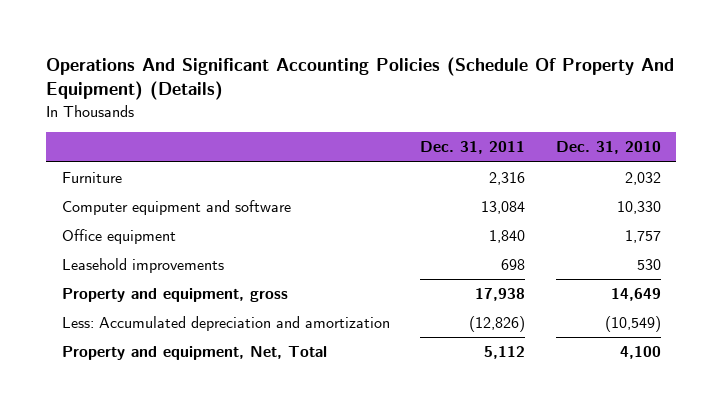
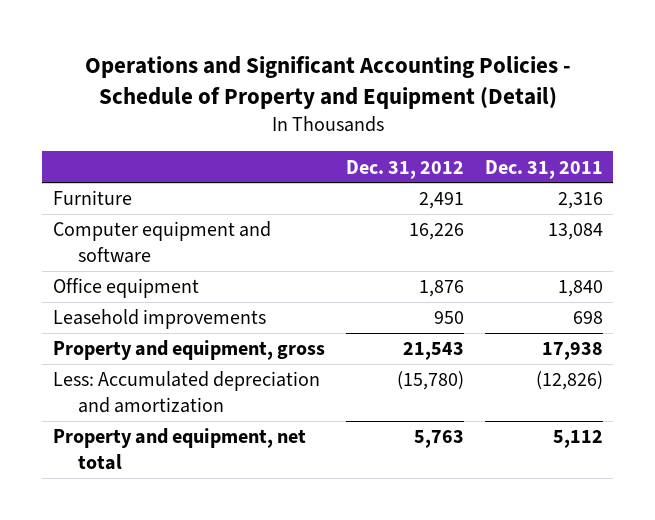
- Operations And Significant Accounting Policies (Schedule Of Property And Equipment) (Details)
+ Operations and Significant Accounting Policies - Schedule of Property and Equipment (Detail)
- | Dec. 31, 2011 | Dec. 31, 2010
+ | Dec. 31, 2012 | Dec. 31, 2011
- Property and equipment, Net, Total | 5,112 | 4,100
+ Property and equipment, net total | 5,763 | 5,112

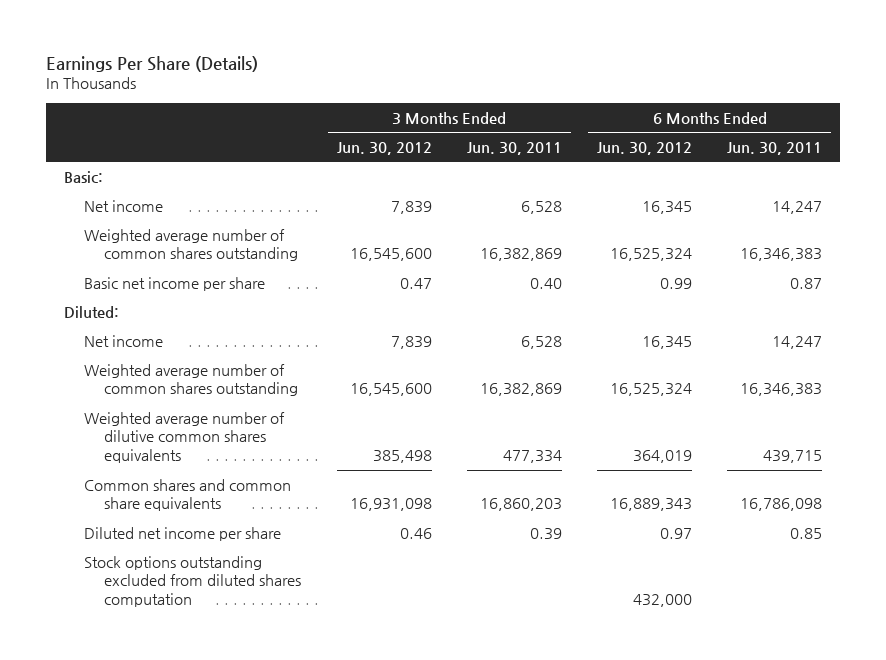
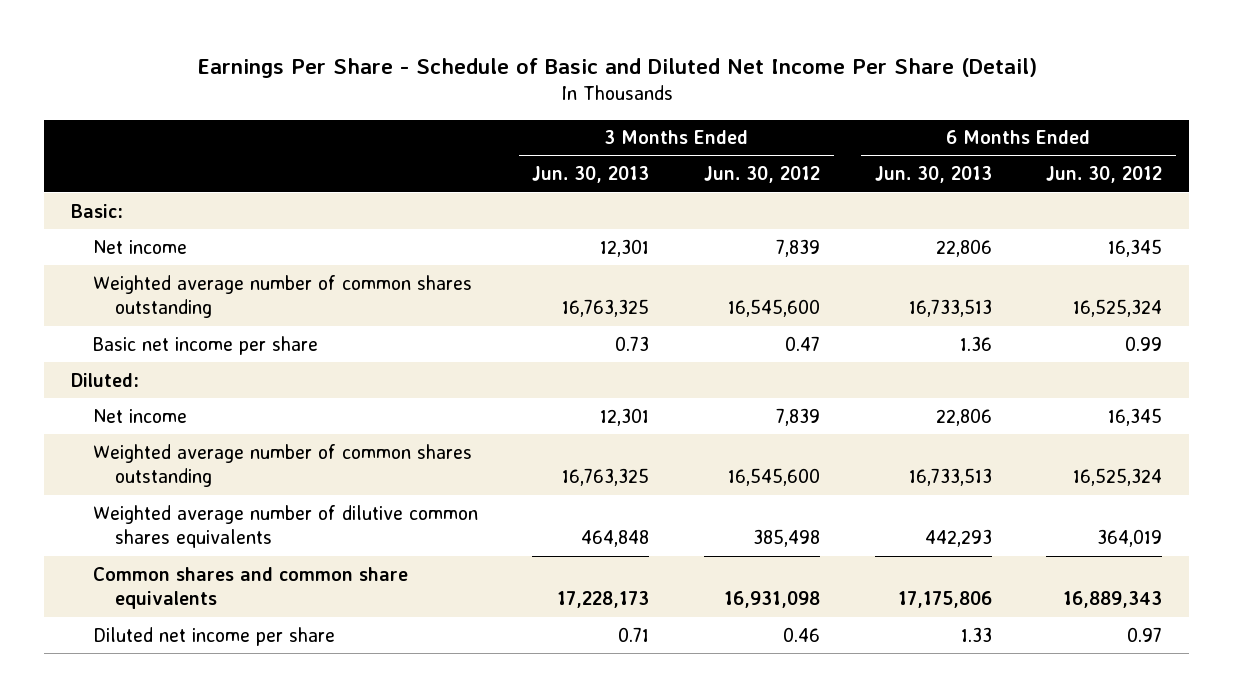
- Earnings Per Share (Details)
+ Earnings Per Share - Schedule of Basic and Diluted Net Income Per Share (Detail)
- | 3 Months Ended Jun. 30, 2012 | 3 Months Ended Jun. 30, 2011 | 6 Months Ended Jun. 30, 2012 | 6 Months Ended Jun. 30, 2011
+ | 3 Months Ended Jun. 30, 2013 | 3 Months Ended Jun. 30, 2012 | 6 Months Ended Jun. 30, 2013 | 6 Months Ended Jun. 30, 2012
- Stock options outstanding excluded from diluted shares computation | | | 432,000 |

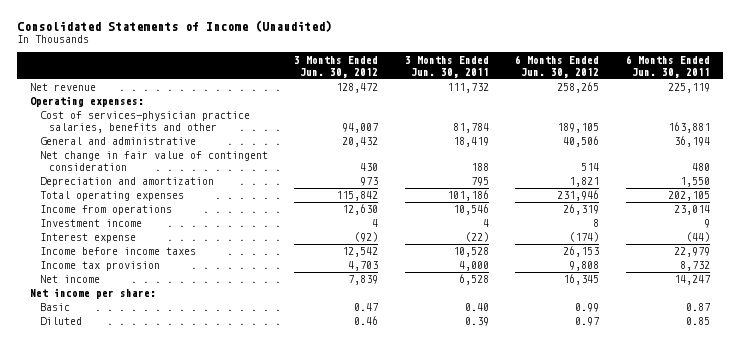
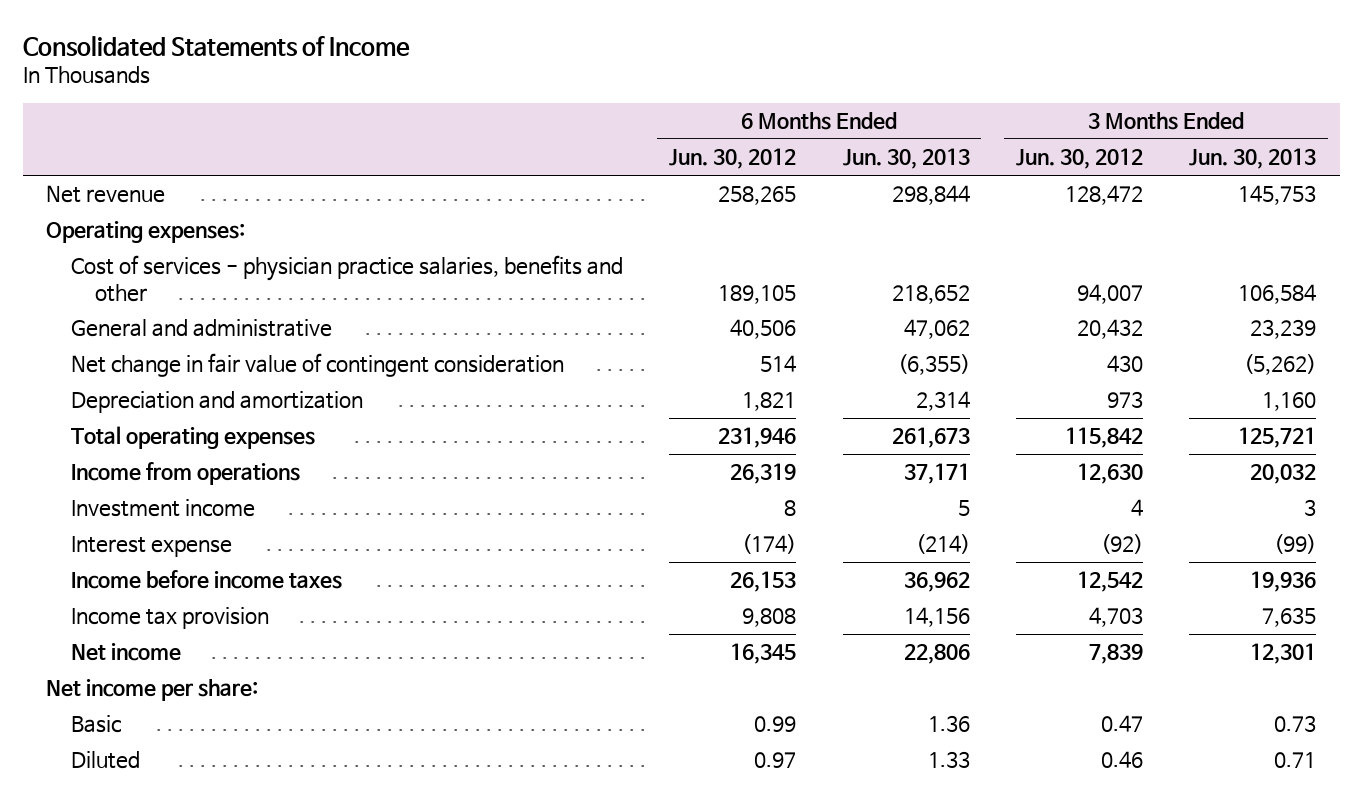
- Consolidated Statements of Income (Unaudited)
+ Consolidated Statements of Income
- | 3 Months Ended Jun. 30, 2012 | 3 Months Ended Jun. 30, 2011 | 6 Months Ended Jun. 30, 2012 | 6 Months Ended Jun. 30, 2011
+ | 6 Months Ended Jun. 30, 2012 | 6 Months Ended Jun. 30, 2013 | 3 Months Ended Jun. 30, 2012 | 3 Months Ended Jun. 30, 2013
- Cost of services-physician practice salaries, benefits and other | 94,007 | 81,784 | 189,105 | 163,881
+ Cost of services - physician practice salaries, benefits and other | 189,105 | 218,652 | 94,007 | 106,584

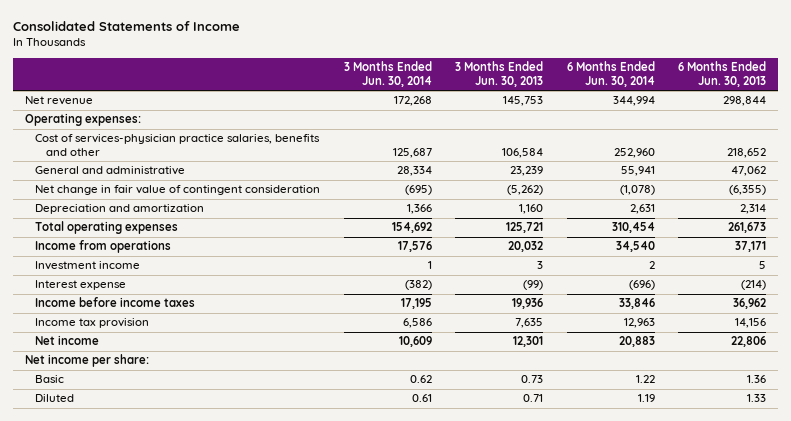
- | 6 Months Ended Jun. 30, 2012 | 6 Months Ended Jun. 30, 2013 | 3 Months Ended Jun. 30, 2012 | 3 Months Ended Jun. 30, 2013
+ | 3 Months Ended Jun. 30, 2014 | 3 Months Ended Jun. 30, 2013 | 6 Months Ended Jun. 30, 2014 | 6 Months Ended Jun. 30, 2013
- Cost of services - physician practice salaries, benefits and other | 189,105 | 218,652 | 94,007 | 106,584
+ Cost of services-physician practice salaries, benefits and other | 125,687 | 106,584 | 252,960 | 218,652

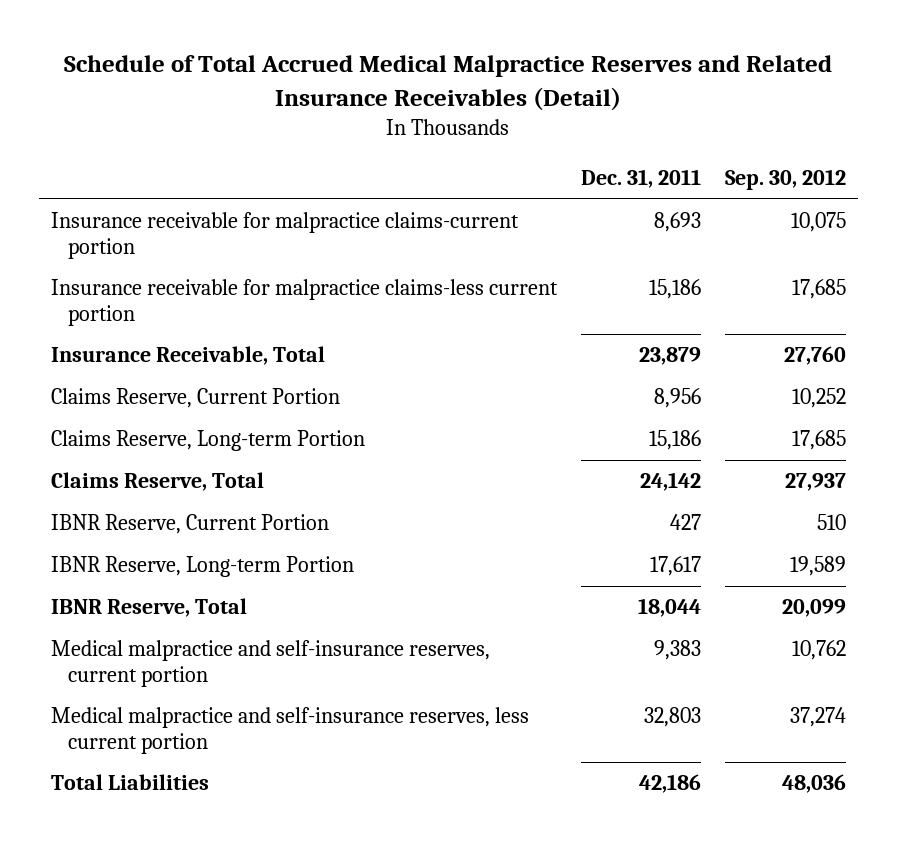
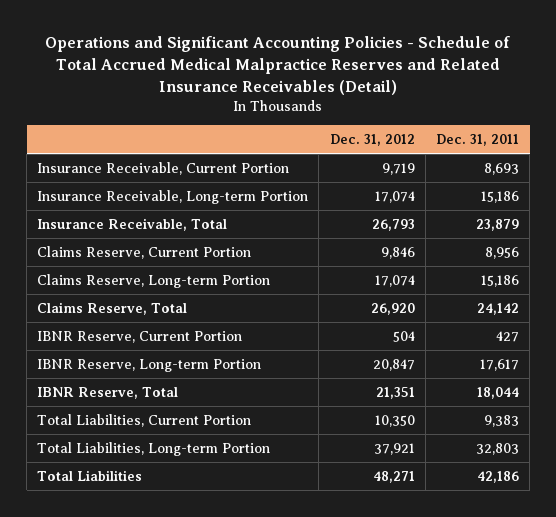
- Schedule of Total Accrued Medical Malpractice Reserves and Related Insurance Receivables (Detail)
+ Operations and Significant Accounting Policies - Schedule of Total Accrued Medical Malpractice Reserves and Related Insurance Receivables (Detail)
- | Dec. 31, 2011 | Sep. 30, 2012
+ | Dec. 31, 2012 | Dec. 31, 2011
- Insurance receivable for malpractice claims-current portion | 8,693 | 10,075
- Insurance receivable for malpractice claims-less current portion | 15,186 | 17,685
+ Insurance Receivable, Current Portion | 9,719 | 8,693
+ Insurance Receivable, Long-term Portion | 17,074 | 15,186
- Medical malpractice and self-insurance reserves, current portion | 9,383 | 10,762
- Medical malpractice and self-insurance reserves, less current portion | 32,803 | 37,274
+ Total Liabilities, Current Portion | 10,350 | 9,383
+ Total Liabilities, Long-term Portion | 37,921 | 32,803

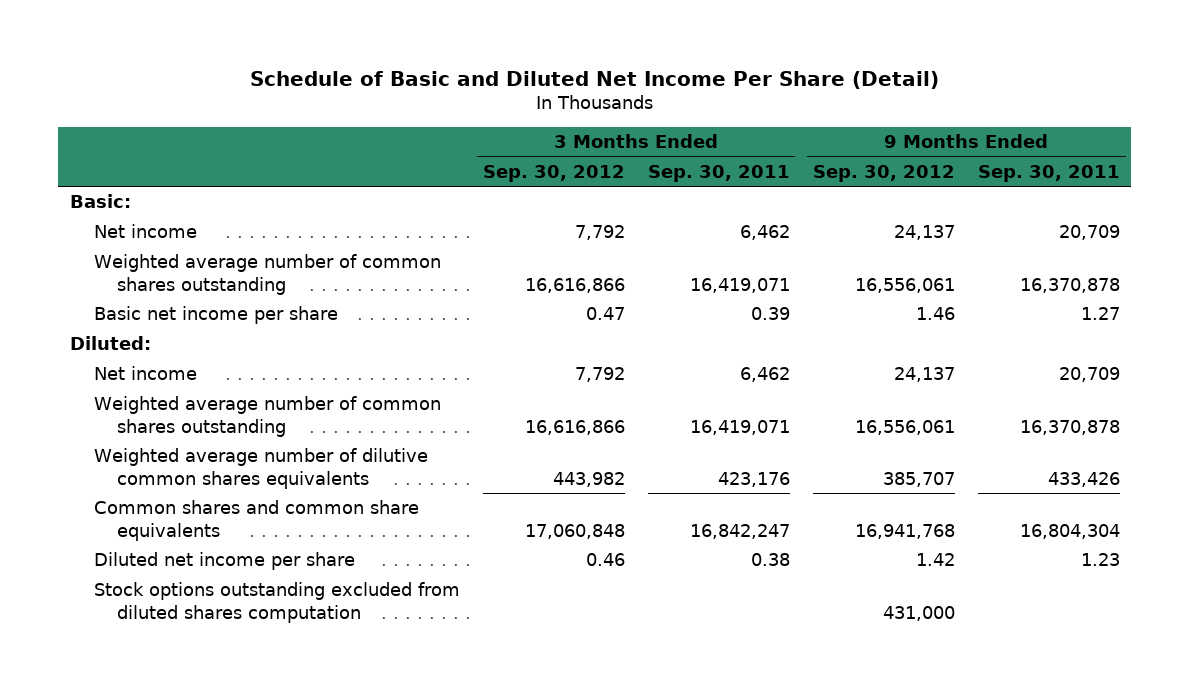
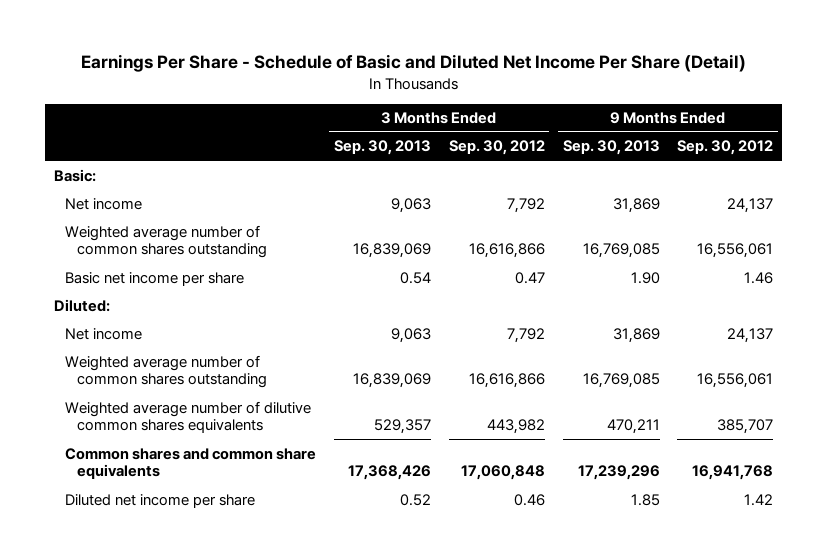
- Schedule of Basic and Diluted Net Income Per Share (Detail)
+ Earnings Per Share - Schedule of Basic and Diluted Net Income Per Share (Detail)
- | 3 Months Ended Sep. 30, 2012 | 3 Months Ended Sep. 30, 2011 | 9 Months Ended Sep. 30, 2012 | 9 Months Ended Sep. 30, 2011
+ | 3 Months Ended Sep. 30, 2013 | 3 Months Ended Sep. 30, 2012 | 9 Months Ended Sep. 30, 2013 | 9 Months Ended Sep. 30, 2012
- Stock options outstanding excluded from diluted shares computation | | | 431,000 |

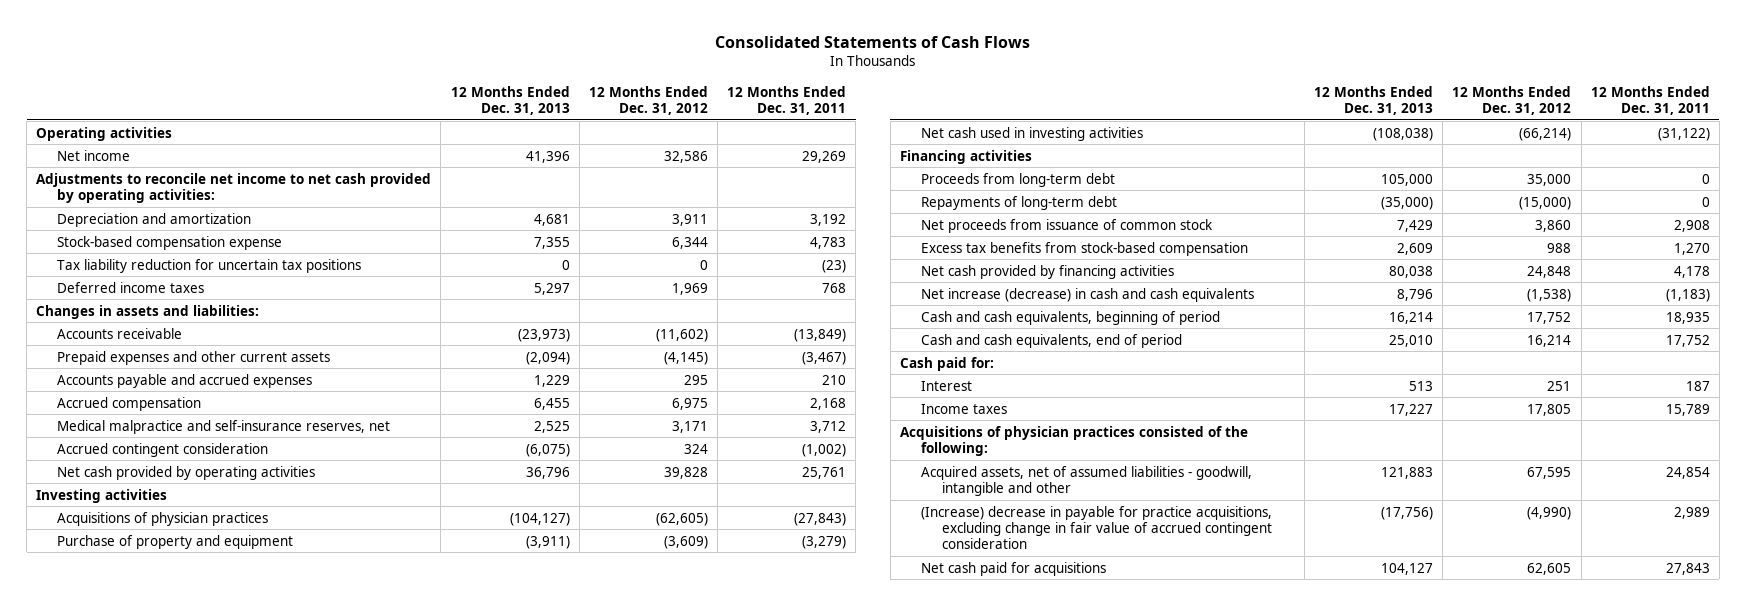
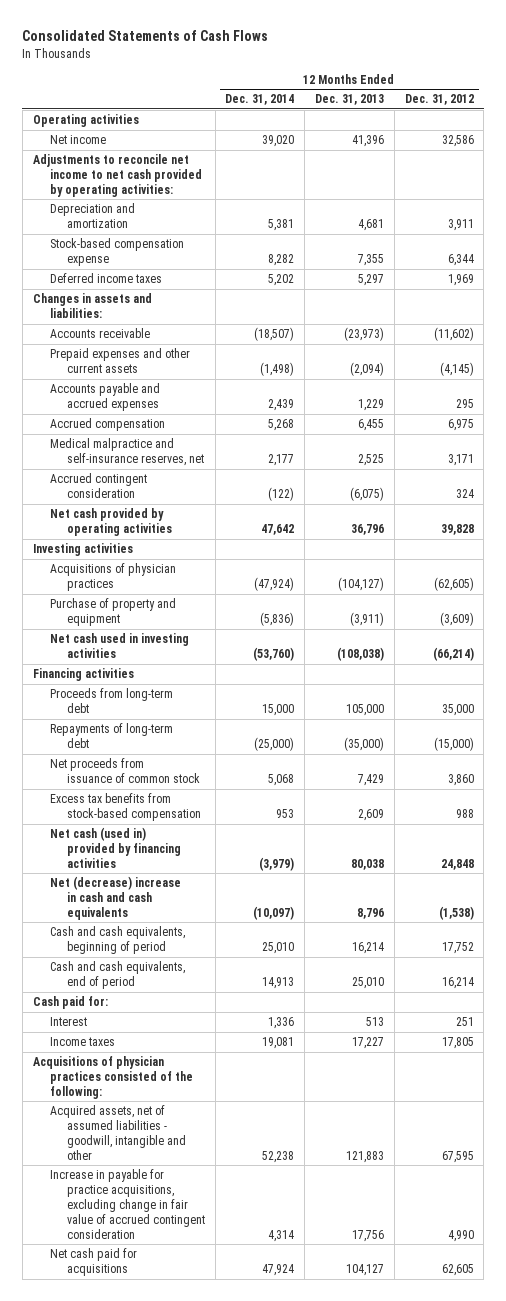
- | 12 Months Ended Dec. 31, 2013 | 12 Months Ended Dec. 31, 2012 | 12 Months Ended Dec. 31, 2011
+ | 12 Months Ended Dec. 31, 2014 | 12 Months Ended Dec. 31, 2013 | 12 Months Ended Dec. 31, 2012
- Tax liability reduction for uncertain tax positions | 0 | 0 | (23)
- Net cash provided by financing activities | 80,038 | 24,848 | 4,178
- Net increase (decrease) in cash and cash equivalents | 8,796 | (1,538) | (1,183)
+ Net cash (used in) provided by financing activities | (3,979) | 80,038 | 24,848
+ Net (decrease) increase in cash and cash equivalents | (10,097) | 8,796 | (1,538)
- (Increase) decrease in payable for practice acquisitions, excluding change in fair value of accrued contingent consideration | (17,756) | (4,990) | 2,989
+ Increase in payable for practice acquisitions, excluding change in fair value of accrued contingent consideration | 4,314 | 17,756 | 4,990

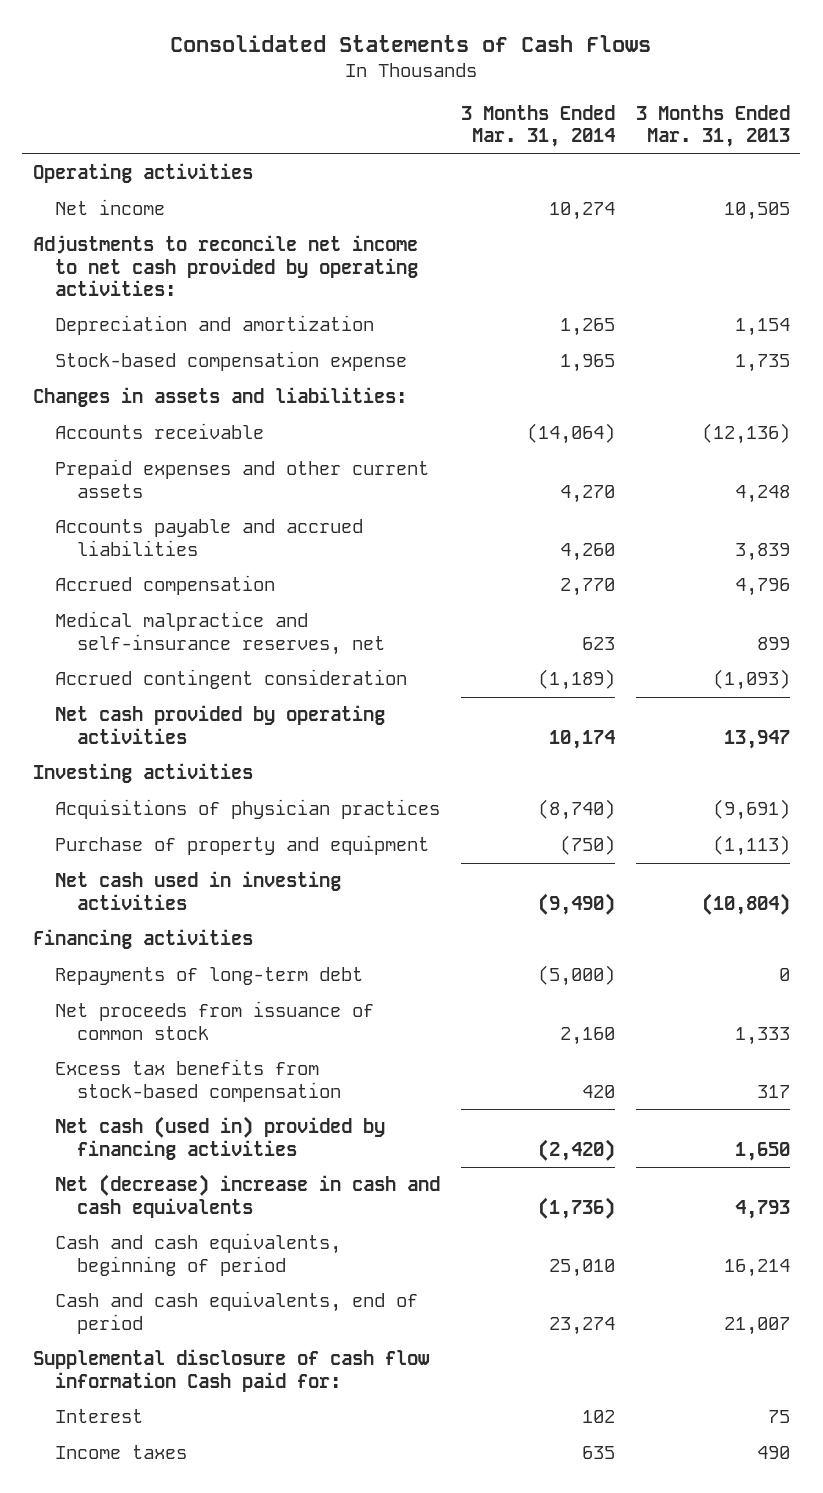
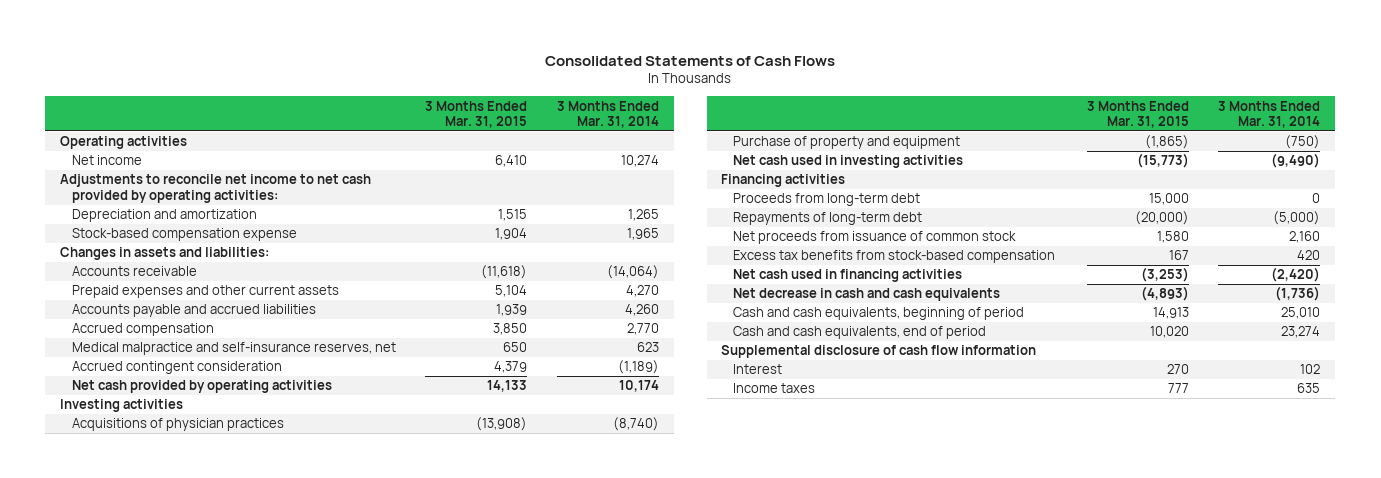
- | 3 Months Ended Mar. 31, 2014 | 3 Months Ended Mar. 31, 2013
+ | 3 Months Ended Mar. 31, 2015 | 3 Months Ended Mar. 31, 2014
+ Proceeds from long-term debt | 15,000 | 0
- Net cash (used in) provided by financing activities | (2,420) | 1,650
- Net (decrease) increase in cash and cash equivalents | (1,736) | 4,793
+ Net cash used in financing activities | (3,253) | (2,420)
+ Net decrease in cash and cash equivalents | (4,893) | (1,736)
- Supplemental disclosure of cash flow information Cash paid for:
+ Supplemental disclosure of cash flow information

